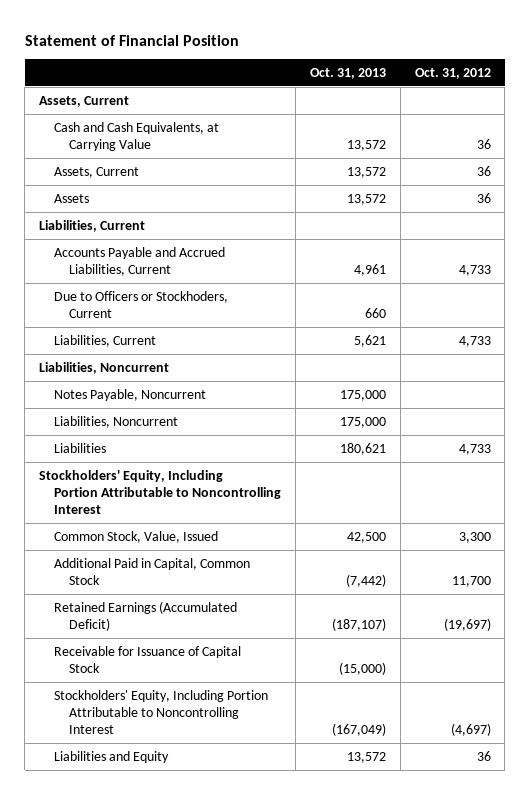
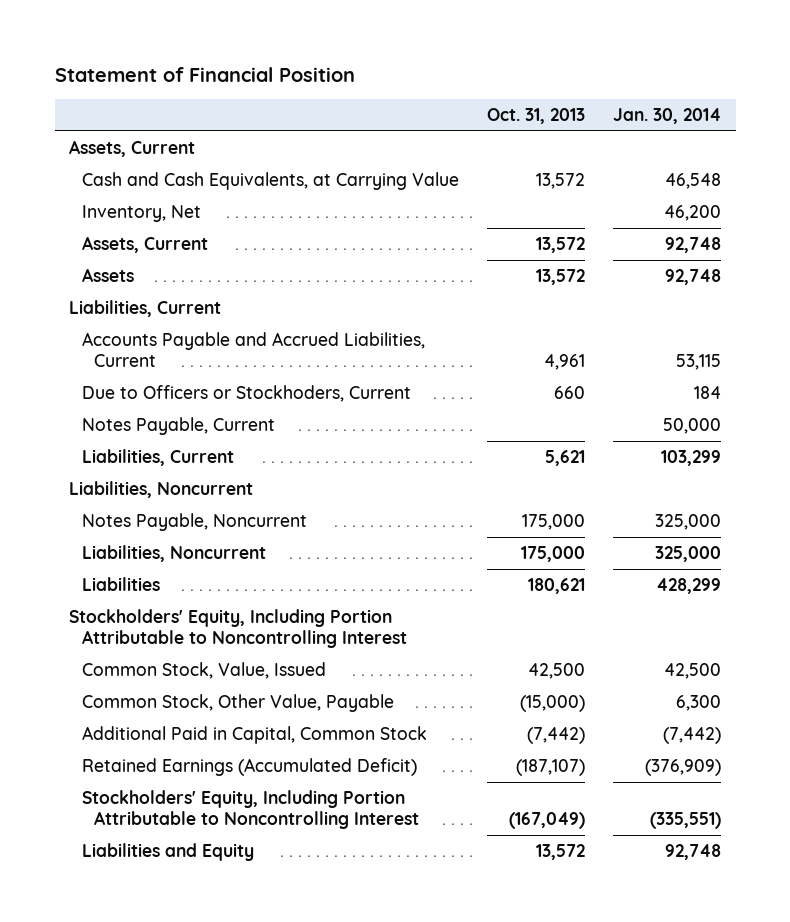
- | Oct. 31, 2013 | Oct. 31, 2012
+ | Oct. 31, 2013 | Jan. 30, 2014
+ Inventory, Net | | 46,200
+ Notes Payable, Current | | 50,000
+ Common Stock, Other Value, Payable | (15,000) | 6,300
- Receivable for Issuance of Capital Stock | (15,000) |

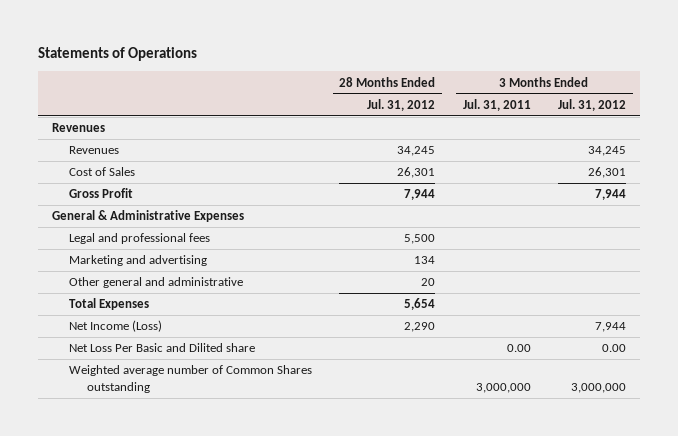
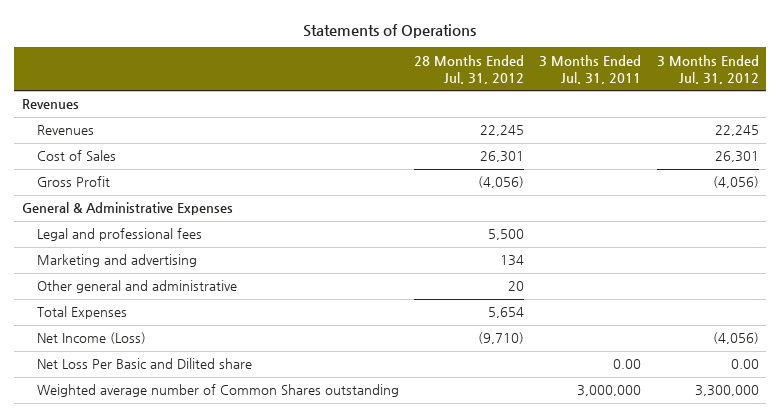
- Revenues | 34,245 | | 34,245
+ Revenues | 22,245 | | 22,245
- Gross Profit | 7,944 | | 7,944
+ Gross Profit | (4,056) | | (4,056)
- Net Income (Loss) | 2,290 | | 7,944
+ Net Income (Loss) | (9,710) | | (4,056)
- Weighted average number of Common Shares outstanding | | 3,000,000 | 3,000,000
+ Weighted average number of Common Shares outstanding | | 3,000,000 | 3,300,000

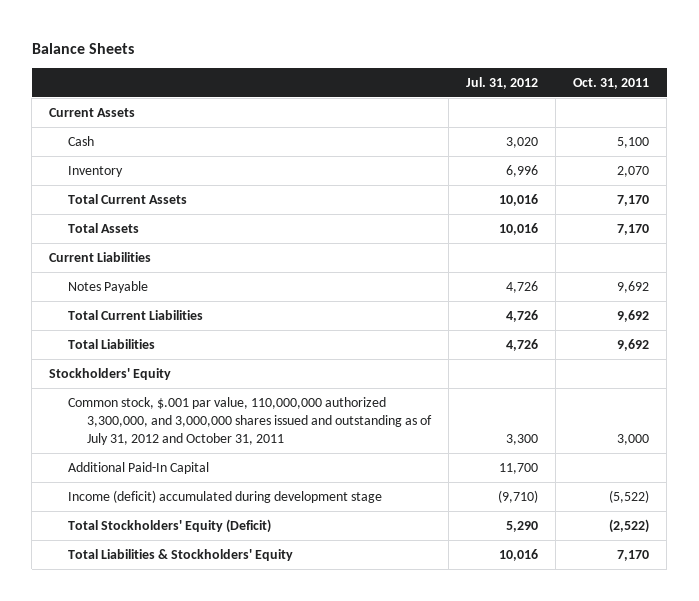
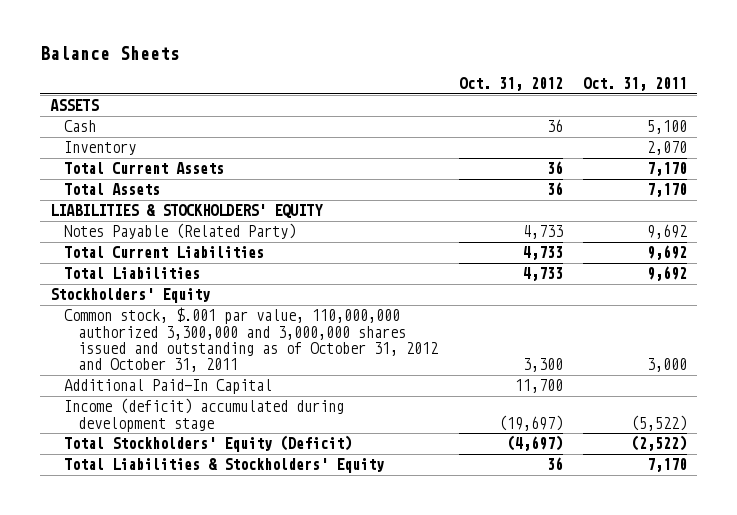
- | Jul. 31, 2012 | Oct. 31, 2011
+ | Oct. 31, 2012 | Oct. 31, 2011
- Current Assets
+ ASSETS
- Current Liabilities
- Notes Payable | 4,726 | 9,692
+ LIABILITIES & STOCKHOLDERS' EQUITY
+ Notes Payable (Related Party) | 4,733 | 9,692
- Common stock, $.001 par value, 110,000,000 authorized 3,300,000, and 3,000,000 shares issued and outstanding as of July 31, 2012 and October 31, 2011 | 3,300 | 3,000
+ Common stock, $.001 par value, 110,000,000 authorized 3,300,000 and 3,000,000 shares issued and outstanding as of October 31, 2012 and October 31, 2011 | 3,300 | 3,000

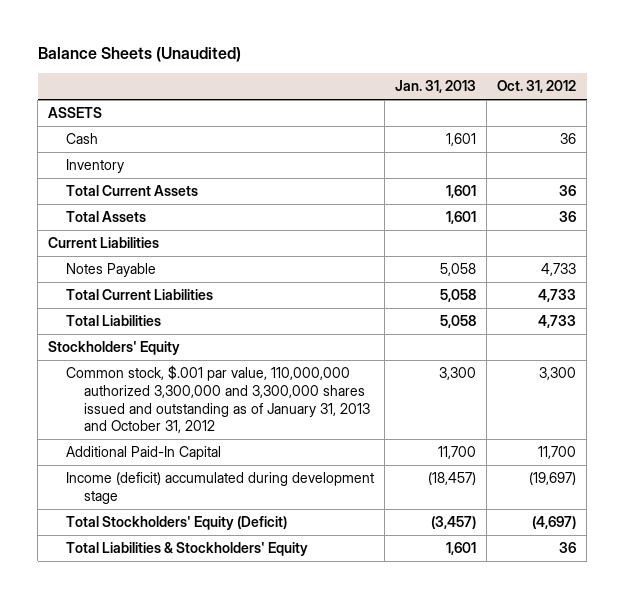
- Balance Sheets
+ Balance Sheets (Unaudited)
- | Oct. 31, 2012 | Oct. 31, 2011
+ | Jan. 31, 2013 | Oct. 31, 2012
- LIABILITIES & STOCKHOLDERS' EQUITY
- Notes Payable (Related Party) | 4,733 | 9,692
+ Current Liabilities
+ Notes Payable | 5,058 | 4,733
- Common stock, $.001 par value, 110,000,000 authorized 3,300,000 and 3,000,000 shares issued and outstanding as of October 31, 2012 and October 31, 2011 | 3,300 | 3,000
+ Common stock, $.001 par value, 110,000,000 authorized 3,300,000 and 3,300,000 shares issued and outstanding as of January 31, 2013 and October 31, 2012 | 3,300 | 3,300

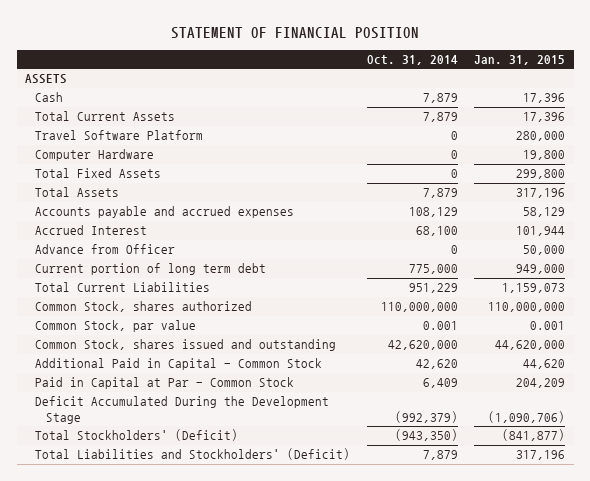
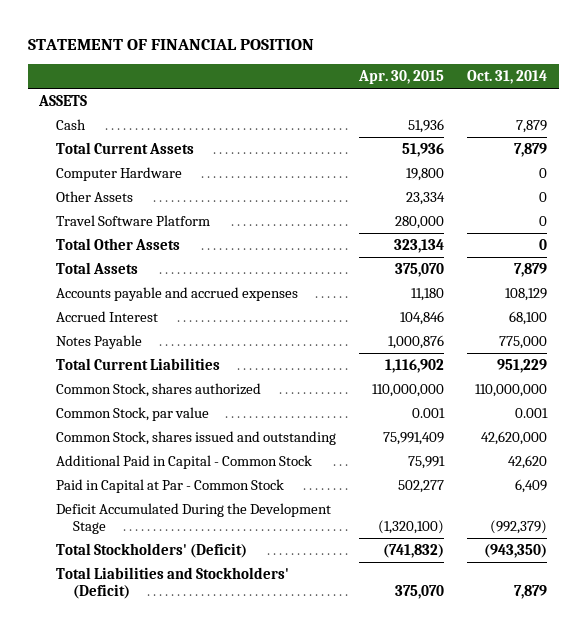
- | Oct. 31, 2014 | Jan. 31, 2015
+ | Apr. 30, 2015 | Oct. 31, 2014
- Total Fixed Assets | 0 | 299,800
+ Other Assets | 23,334 | 0
moved down: Travel Software Platform | 280,000 | 0
+ Total Other Assets | 323,134 | 0
- Advance from Officer | 0 | 50,000
- Current portion of long term debt | 775,000 | 949,000
+ Notes Payable | 1,000,876 | 775,000

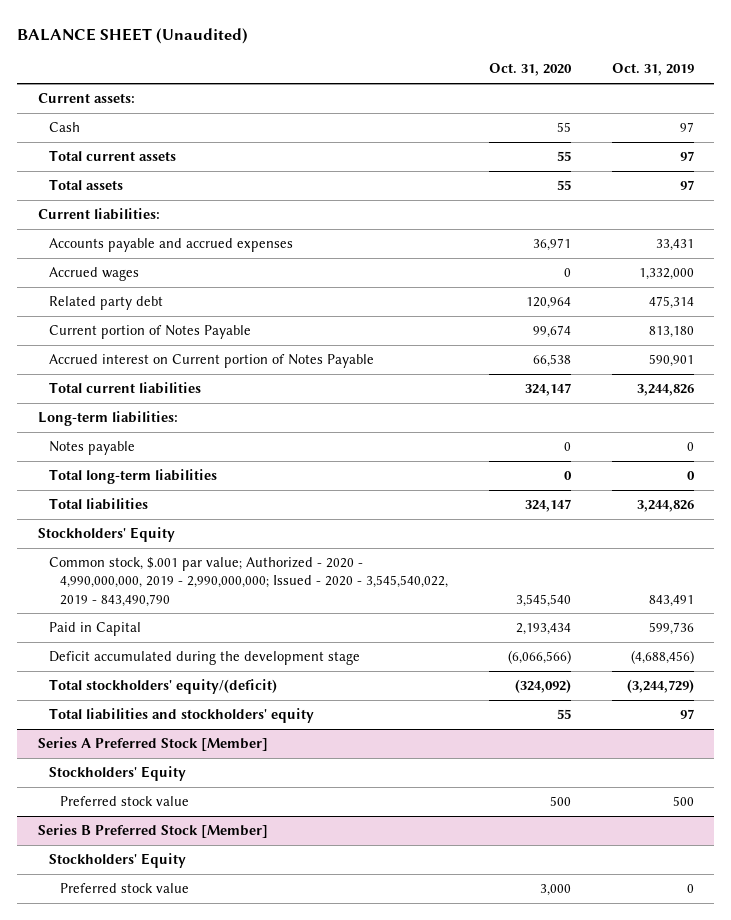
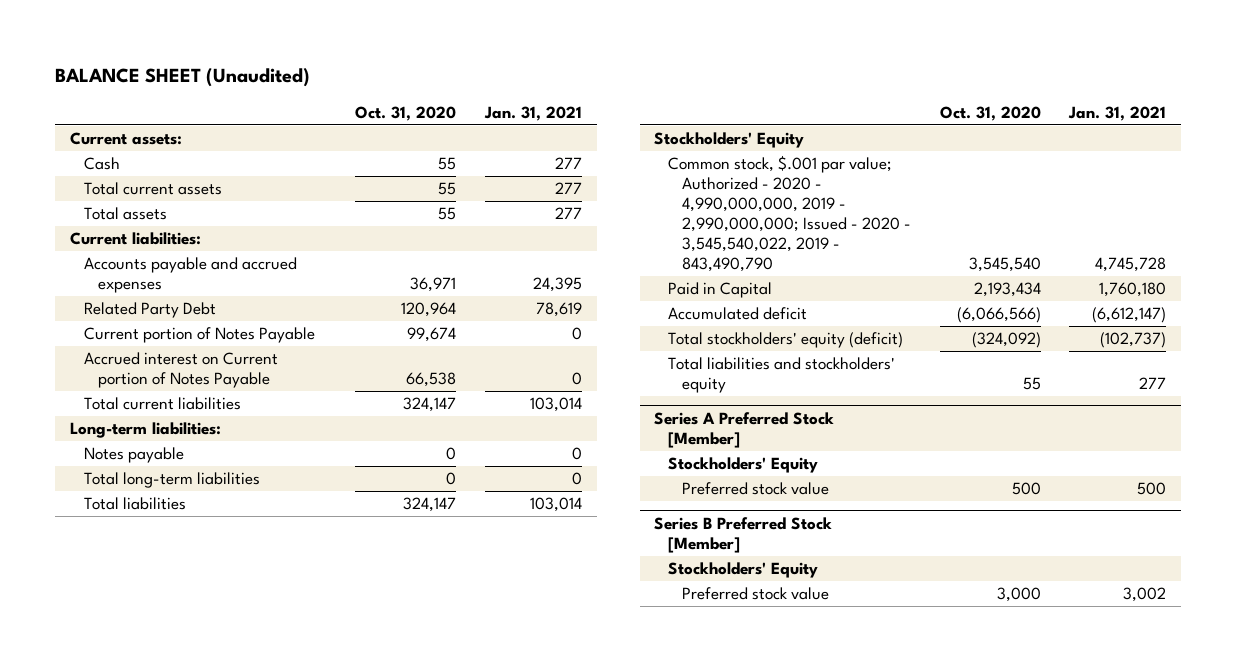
- | Oct. 31, 2020 | Oct. 31, 2019
+ | Oct. 31, 2020 | Jan. 31, 2021
- Accrued wages | 0 | 1,332,000
- Related party debt | 120,964 | 475,314
+ Related Party Debt | 120,964 | 78,619
- Deficit accumulated during the development stage | (6,066,566) | (4,688,456)
- Total stockholders' equity/(deficit) | (324,092) | (3,244,729)
+ Accumulated deficit | (6,066,566) | (6,612,147)
+ Total stockholders' equity (deficit) | (324,092) | (102,737)

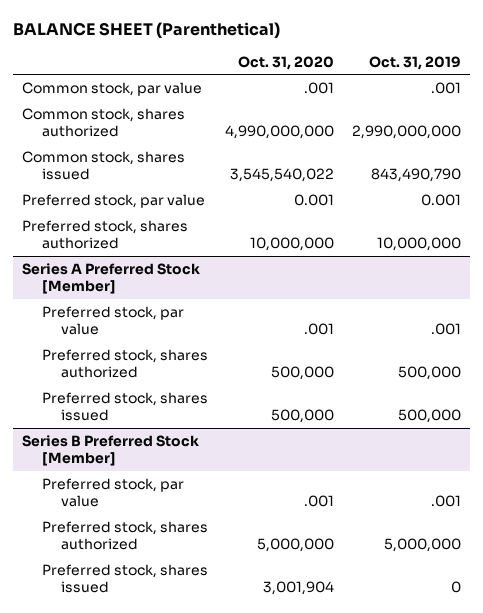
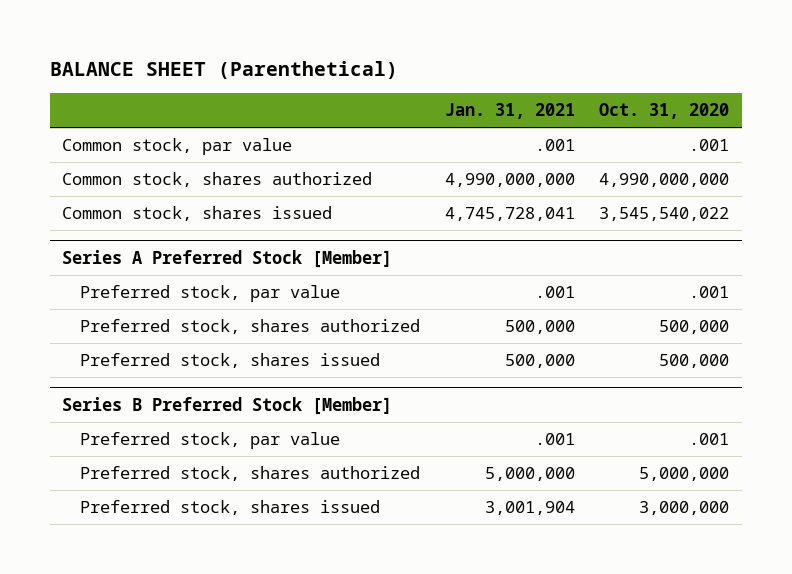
- | Oct. 31, 2020 | Oct. 31, 2019
+ | Jan. 31, 2021 | Oct. 31, 2020
- Preferred stock, par value | 0.001 | 0.001
- Preferred stock, shares authorized | 10,000,000 | 10,000,000
@ Series B Preferred Stock [Member]
- Preferred stock, shares issued | 3,001,904 | 0
+ Preferred stock, shares issued | 3,001,904 | 3,000,000

